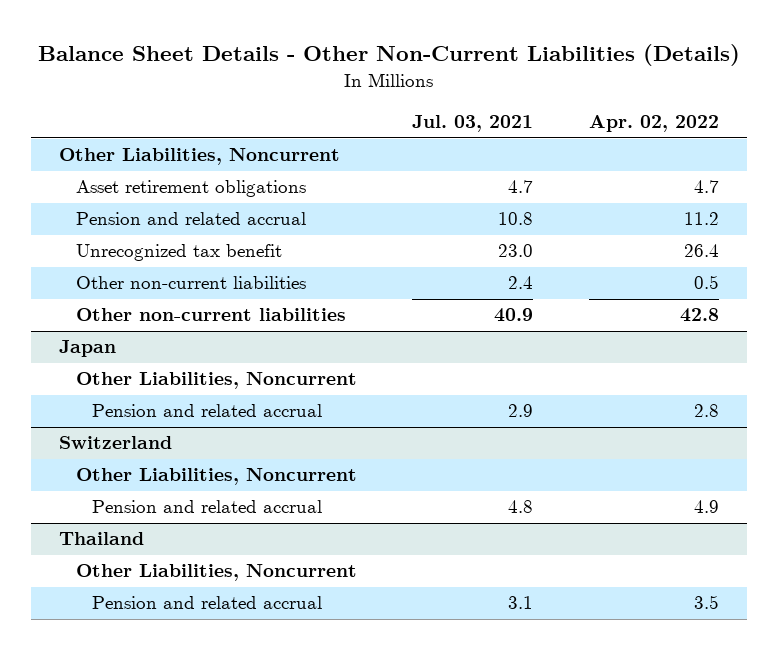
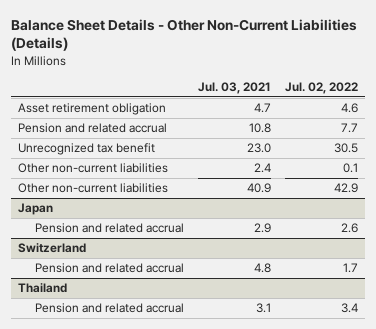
- | Jul. 03, 2021 | Apr. 02, 2022
+ | Jul. 03, 2021 | Jul. 02, 2022
- Other Liabilities, Noncurrent
- Asset retirement obligations | 4.7 | 4.7
+ Asset retirement obligation | 4.7 | 4.6
@ Japan
- Other Liabilities, Noncurrent
@ Switzerland
- Other Liabilities, Noncurrent
@ Thailand
- Other Liabilities, Noncurrent

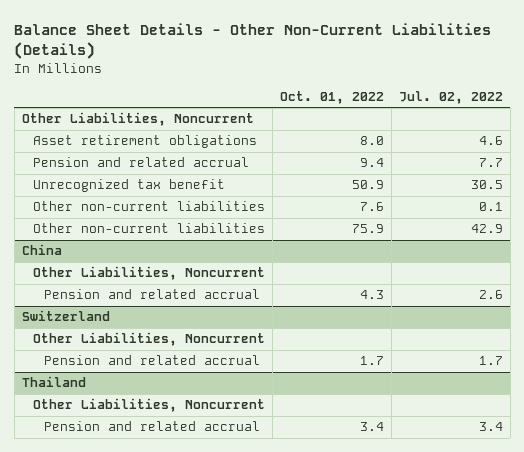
- | Jul. 03, 2021 | Jul. 02, 2022
+ | Oct. 01, 2022 | Jul. 02, 2022
- Asset retirement obligation | 4.7 | 4.6
+ Other Liabilities, Noncurrent
+ Asset retirement obligations | 8.0 | 4.6
- Japan
+ China
+ Other Liabilities, Noncurrent
@ Switzerland
+ Other Liabilities, Noncurrent
@ Thailand
+ Other Liabilities, Noncurrent

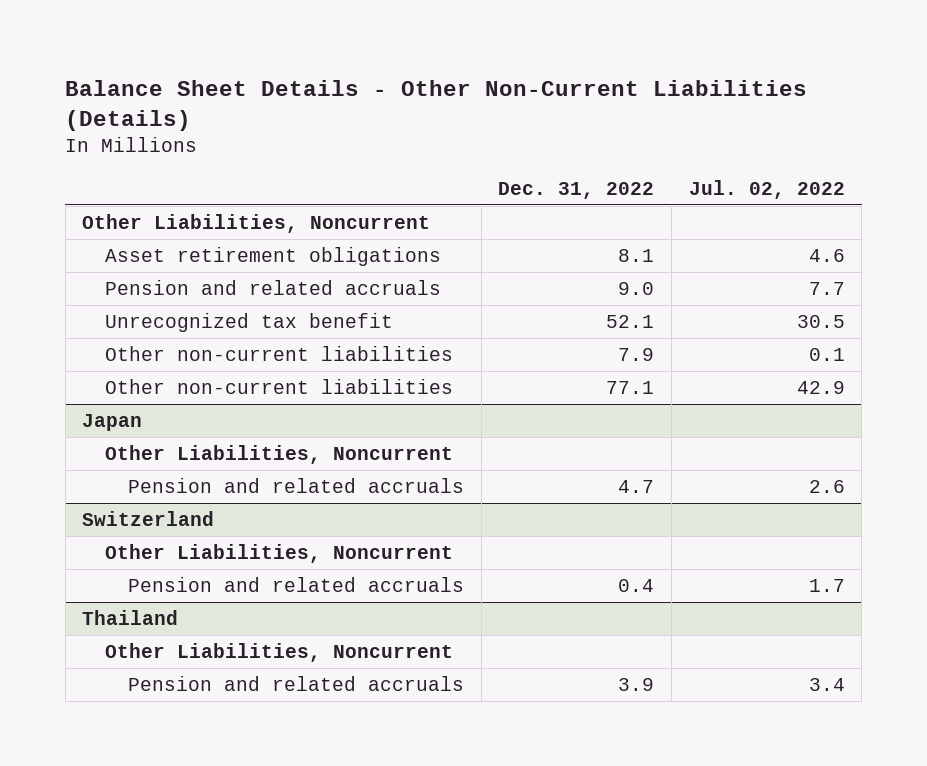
- | Oct. 01, 2022 | Jul. 02, 2022
+ | Dec. 31, 2022 | Jul. 02, 2022
- Pension and related accrual | 9.4 | 7.7
+ Pension and related accruals | 9.0 | 7.7
- China
+ Japan
- Pension and related accrual | 4.3 | 2.6
+ Pension and related accruals | 4.7 | 2.6
@ Switzerland
- Pension and related accrual | 1.7 | 1.7
+ Pension and related accruals | 0.4 | 1.7
@ Thailand
- Pension and related accrual | 3.4 | 3.4
+ Pension and related accruals | 3.9 | 3.4

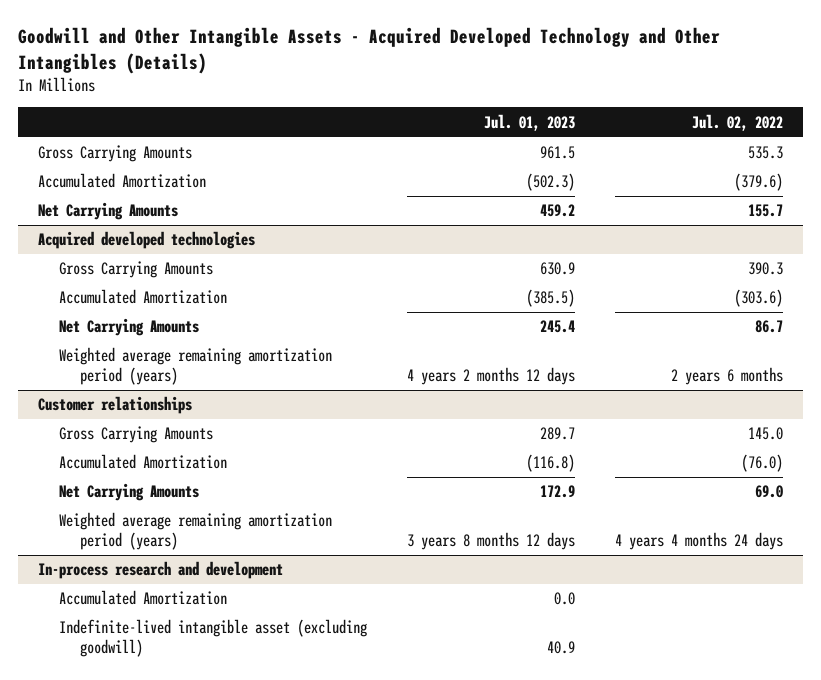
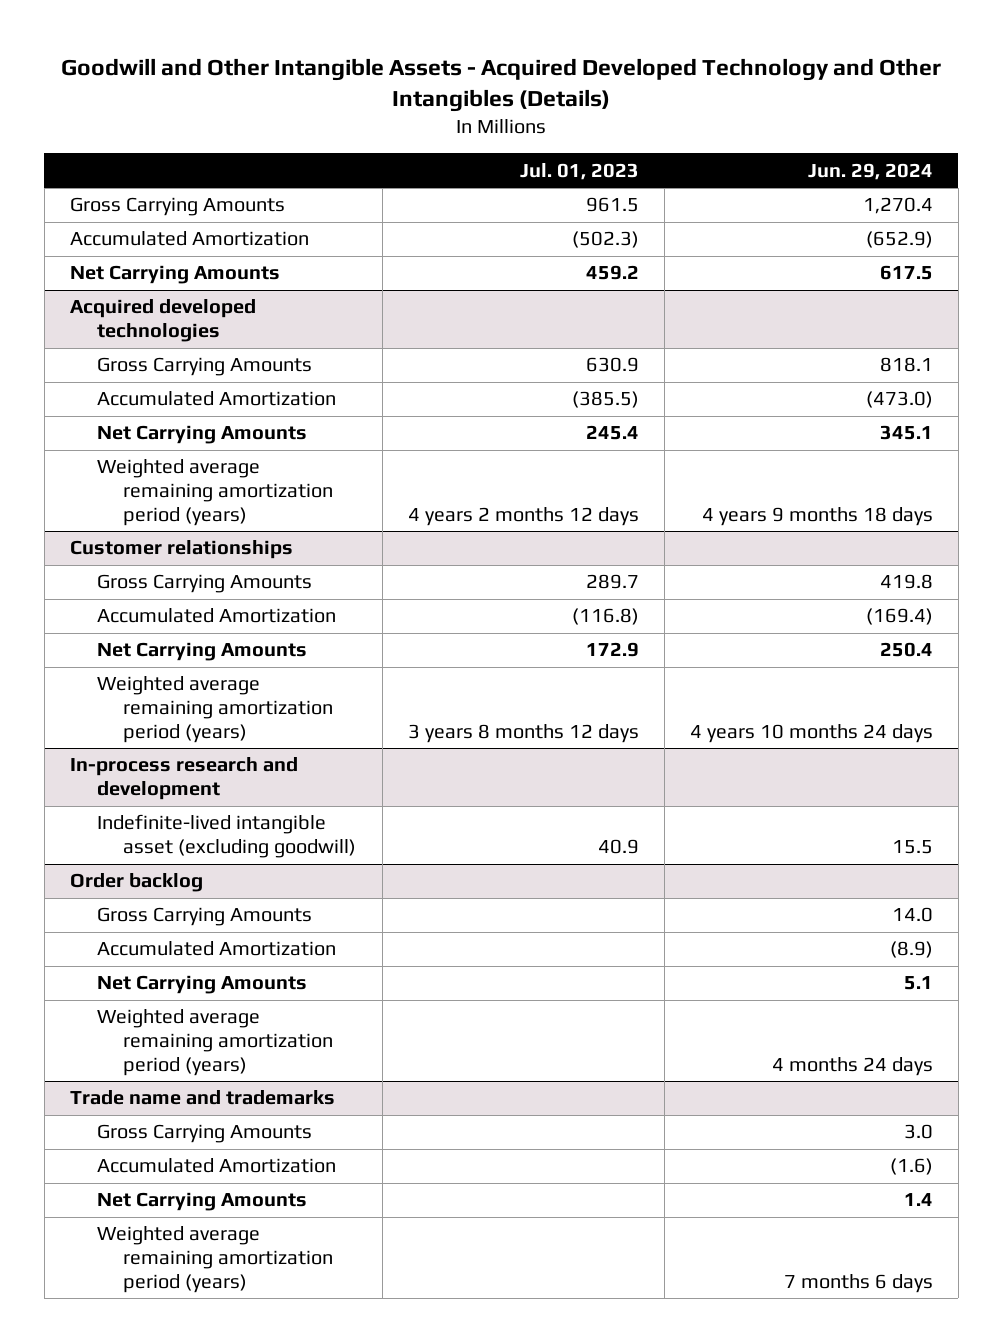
- | Jul. 01, 2023 | Jul. 02, 2022
+ | Jul. 01, 2023 | Jun. 29, 2024
@ In-process research and development
- Accumulated Amortization | 0.0 |
+ Order backlog
+ Gross Carrying Amounts | | 14.0
+ Accumulated Amortization | | (8.9)
+ Net Carrying Amounts | | 5.1
+ Weighted average remaining amortization period (years) | | 4 months 24 days
+ Trade name and trademarks
+ Gross Carrying Amounts | | 3.0
+ Accumulated Amortization | | (1.6)
+ Net Carrying Amounts | | 1.4
+ Weighted average remaining amortization period (years) | | 7 months 6 days

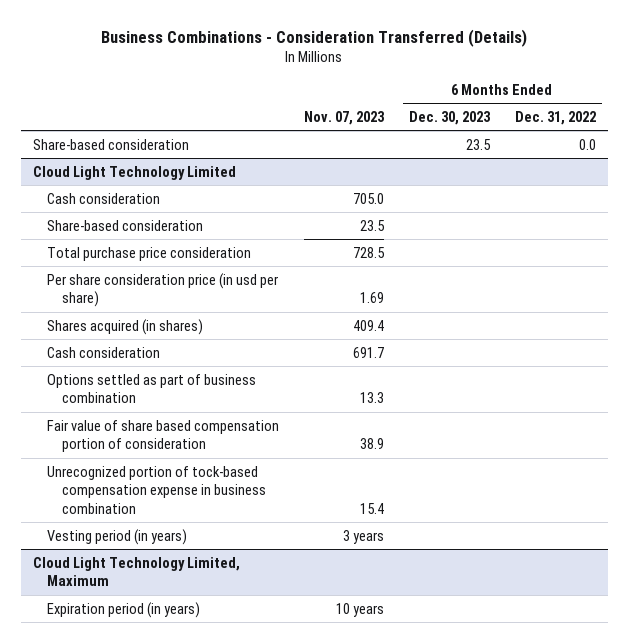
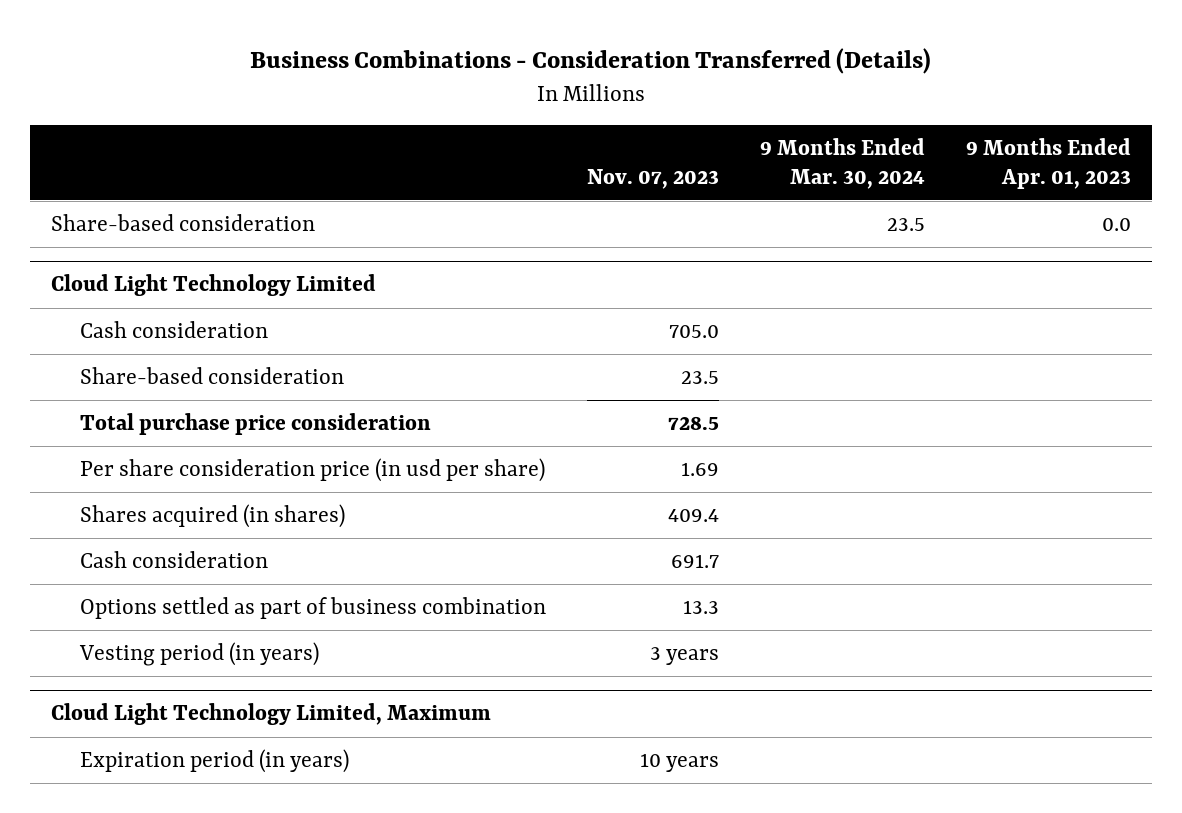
- | Nov. 07, 2023 | 6 Months Ended Dec. 30, 2023 | 6 Months Ended Dec. 31, 2022
+ | Nov. 07, 2023 | 9 Months Ended Mar. 30, 2024 | 9 Months Ended Apr. 01, 2023
@ Cloud Light Technology Limited
- Fair value of share based compensation portion of consideration | 38.9 | |
- Unrecognized portion of tock-based compensation expense in business combination | 15.4 | |

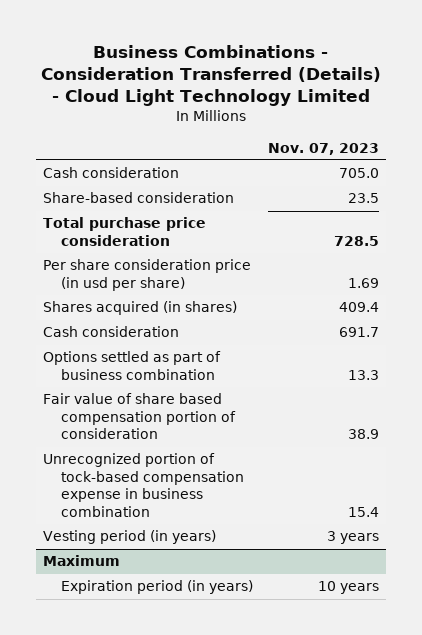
- Business Combinations - Consideration Transferred (Details)
+ Business Combinations - Consideration Transferred (Details) - Cloud Light Technology Limited
- | Nov. 07, 2023 | 9 Months Ended Mar. 30, 2024 | 9 Months Ended Apr. 01, 2023
+ | Nov. 07, 2023
- Share-based consideration | | 23.5 | 0.0
- Cloud Light Technology Limited
+ Fair value of share based compensation portion of consideration | 38.9
+ Unrecognized portion of tock-based compensation expense in business combination | 15.4
- Cloud Light Technology Limited, Maximum
+ Maximum

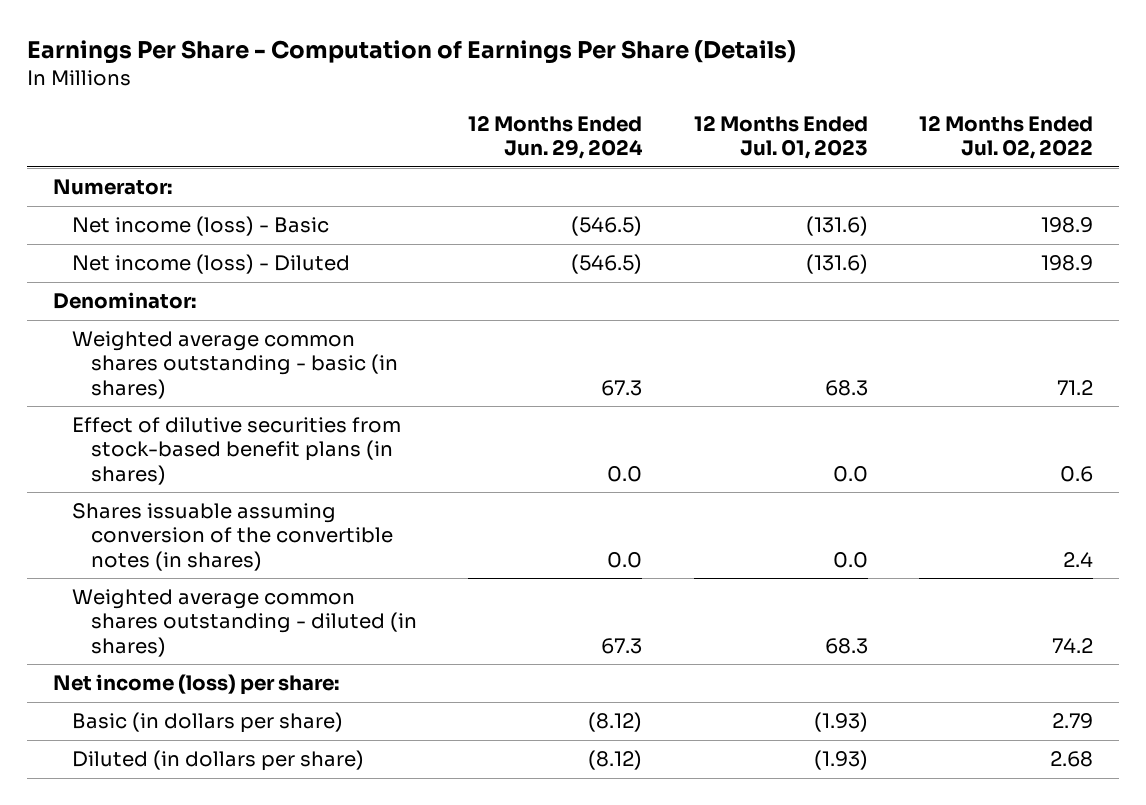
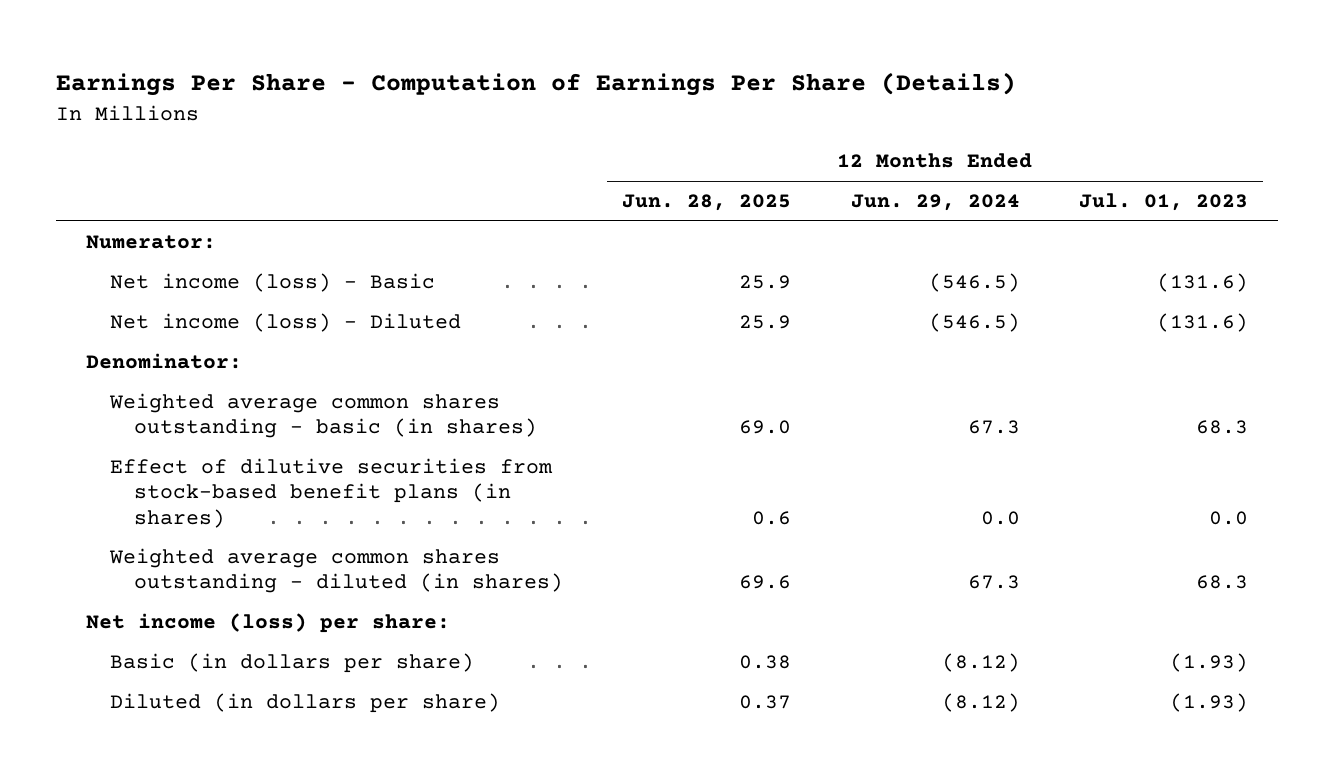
- | 12 Months Ended Jun. 29, 2024 | 12 Months Ended Jul. 01, 2023 | 12 Months Ended Jul. 02, 2022
+ | 12 Months Ended Jun. 28, 2025 | 12 Months Ended Jun. 29, 2024 | 12 Months Ended Jul. 01, 2023
- Shares issuable assuming conversion of the convertible notes (in shares) | 0.0 | 0.0 | 2.4

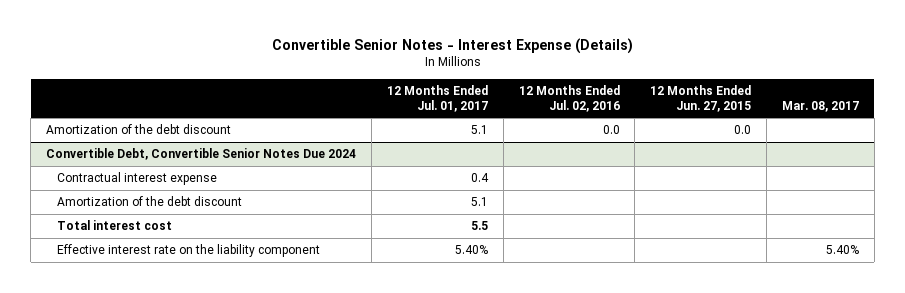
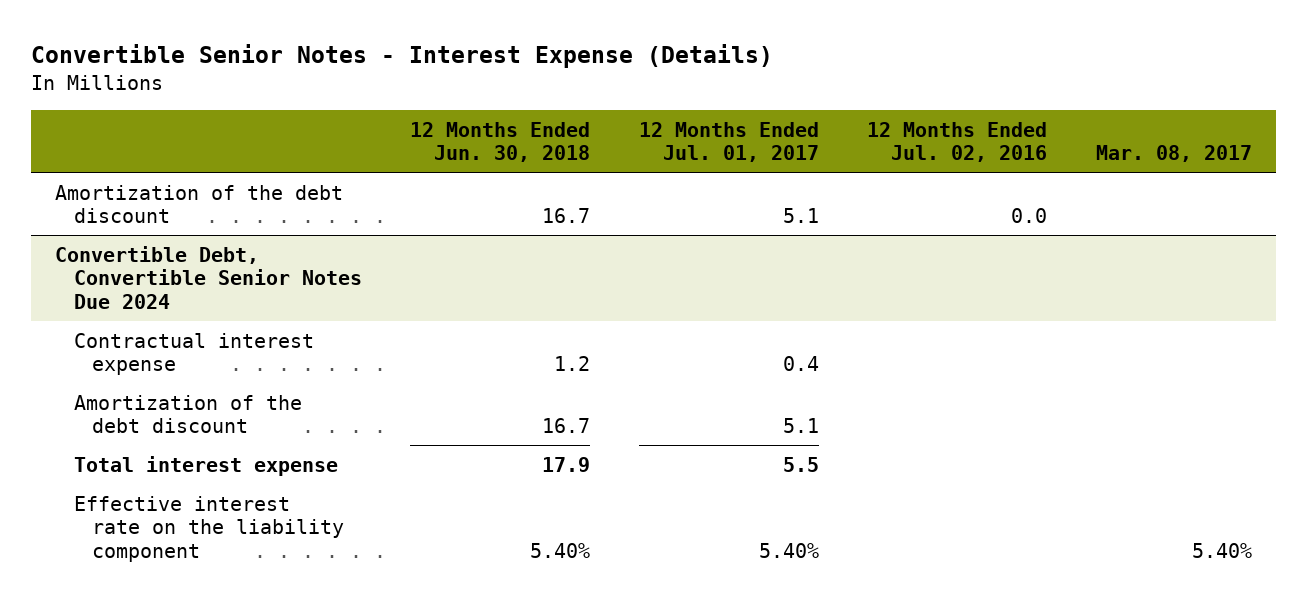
- | 12 Months Ended Jul. 01, 2017 | 12 Months Ended Jul. 02, 2016 | 12 Months Ended Jun. 27, 2015 | Mar. 08, 2017
+ | 12 Months Ended Jun. 30, 2018 | 12 Months Ended Jul. 01, 2017 | 12 Months Ended Jul. 02, 2016 | Mar. 08, 2017
@ Convertible Debt, Convertible Senior Notes Due 2024
- Total interest cost | 5.5 | | |
+ Total interest expense | 17.9 | 5.5 | |

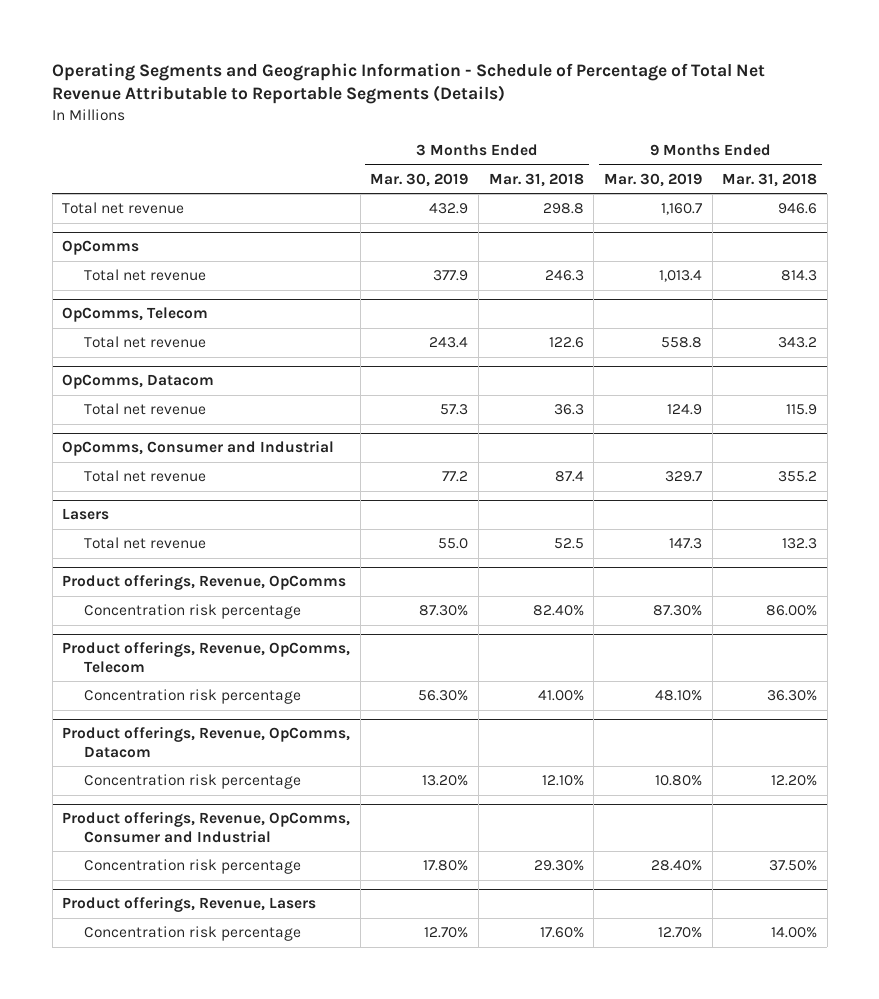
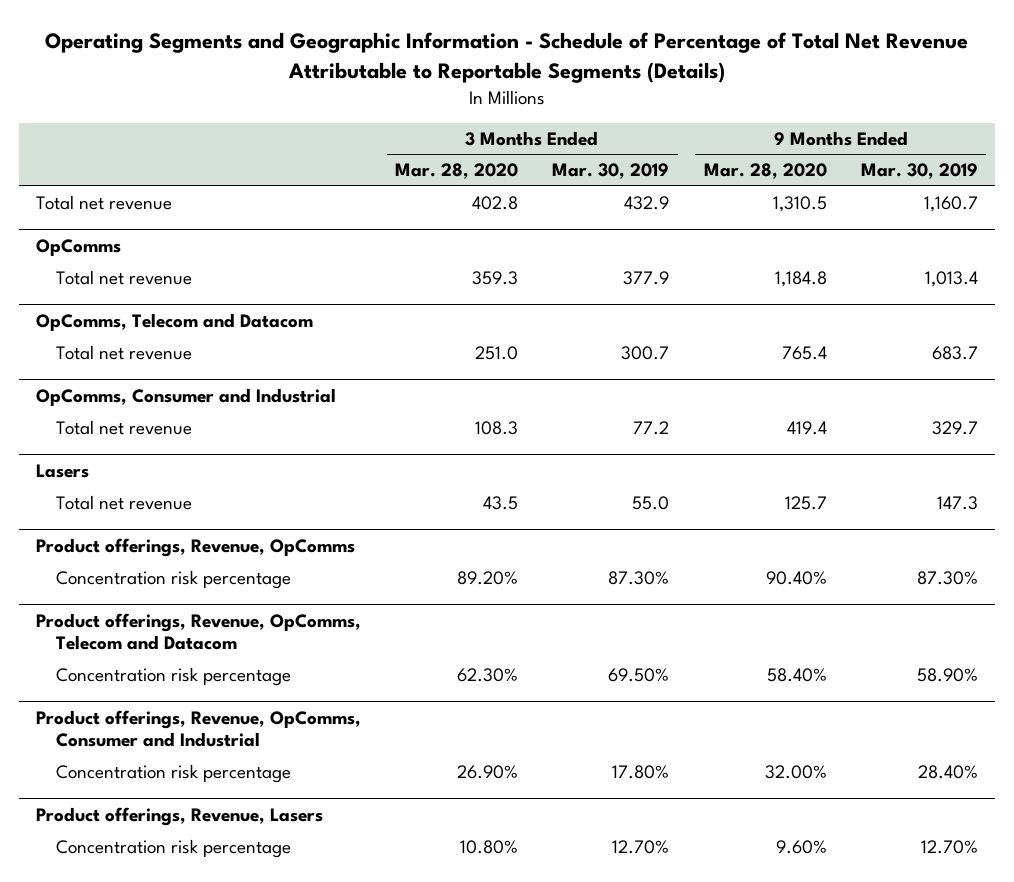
- | 3 Months Ended Mar. 30, 2019 | 3 Months Ended Mar. 31, 2018 | 9 Months Ended Mar. 30, 2019 | 9 Months Ended Mar. 31, 2018
+ | 3 Months Ended Mar. 28, 2020 | 3 Months Ended Mar. 30, 2019 | 9 Months Ended Mar. 28, 2020 | 9 Months Ended Mar. 30, 2019
- OpComms, Telecom
- Total net revenue | 243.4 | 122.6 | 558.8 | 343.2
- OpComms, Datacom
- Total net revenue | 57.3 | 36.3 | 124.9 | 115.9
+ OpComms, Telecom and Datacom
+ Total net revenue | 251.0 | 300.7 | 765.4 | 683.7
- Product offerings, Revenue, OpComms, Telecom
- Concentration risk percentage | 56.30% | 41.00% | 48.10% | 36.30%
- Product offerings, Revenue, OpComms, Datacom
- Concentration risk percentage | 13.20% | 12.10% | 10.80% | 12.20%
+ Product offerings, Revenue, OpComms, Telecom and Datacom
+ Concentration risk percentage | 62.30% | 69.50% | 58.40% | 58.90%

